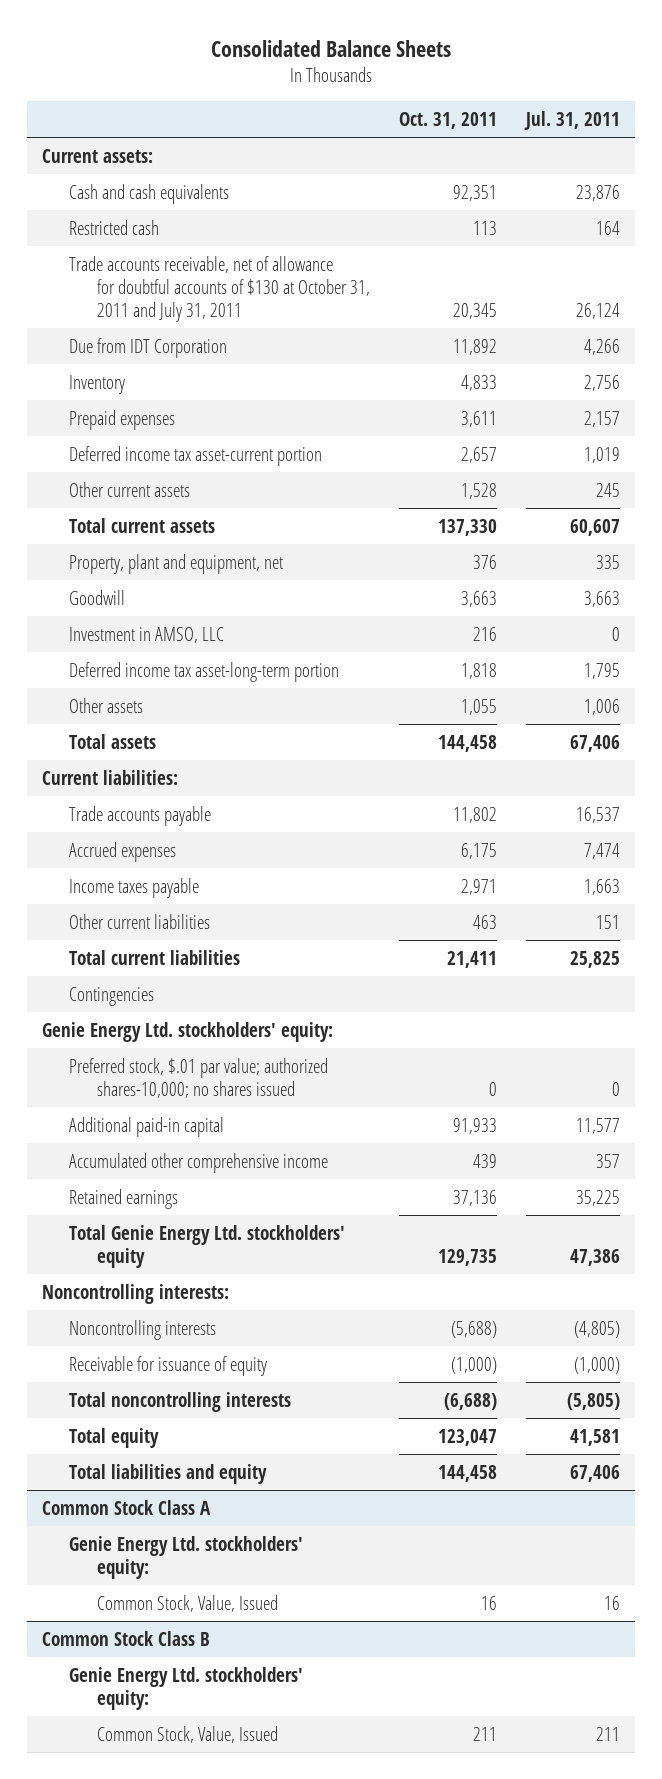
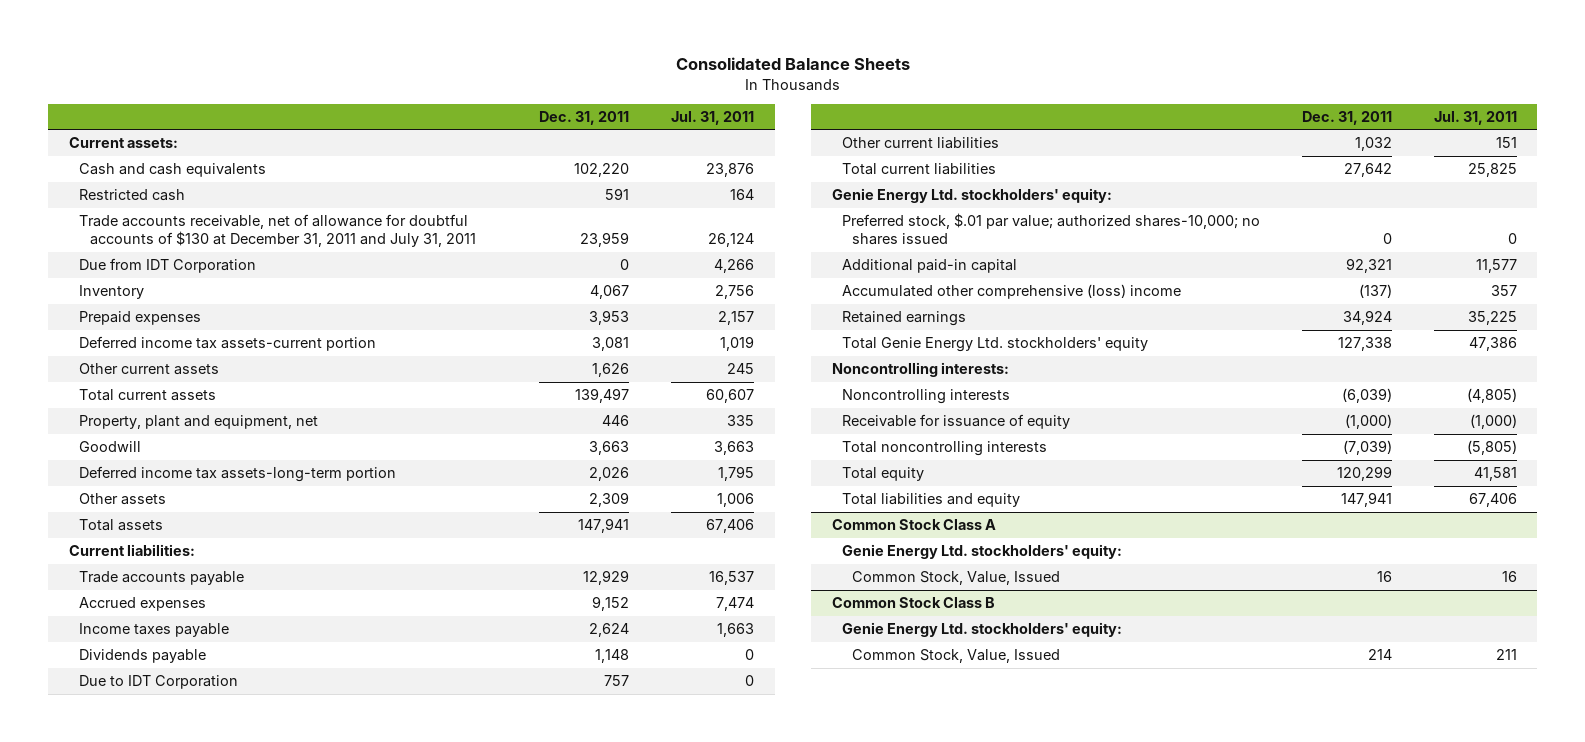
- | Oct. 31, 2011 | Jul. 31, 2011
+ | Dec. 31, 2011 | Jul. 31, 2011
- Trade accounts receivable, net of allowance for doubtful accounts of $130 at October 31, 2011 and July 31, 2011 | 20,345 | 26,124
+ Trade accounts receivable, net of allowance for doubtful accounts of $130 at December 31, 2011 and July 31, 2011 | 23,959 | 26,124
- Deferred income tax asset-current portion | 2,657 | 1,019
+ Deferred income tax assets-current portion | 3,081 | 1,019
- Investment in AMSO, LLC | 216 | 0
- Deferred income tax asset-long-term portion | 1,818 | 1,795
+ Deferred income tax assets-long-term portion | 2,026 | 1,795
+ Dividends payable | 1,148 | 0
+ Due to IDT Corporation | 757 | 0
- Contingencies
- Accumulated other comprehensive income | 439 | 357
+ Accumulated other comprehensive (loss) income | (137) | 357

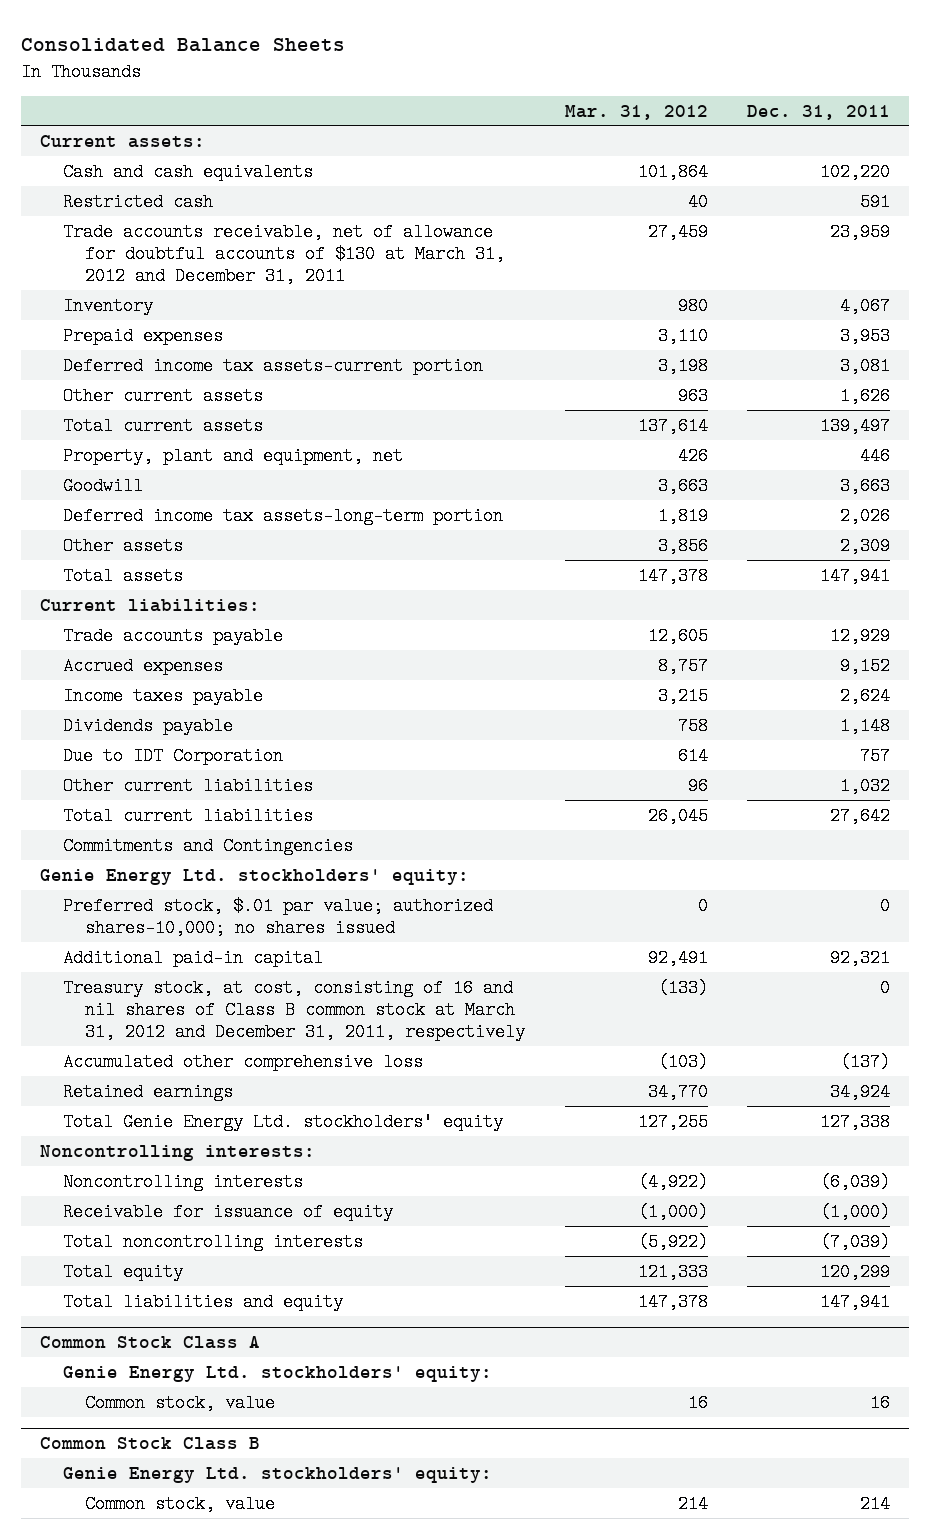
- | Dec. 31, 2011 | Jul. 31, 2011
+ | Mar. 31, 2012 | Dec. 31, 2011
- Trade accounts receivable, net of allowance for doubtful accounts of $130 at December 31, 2011 and July 31, 2011 | 23,959 | 26,124
- Due from IDT Corporation | 0 | 4,266
+ Trade accounts receivable, net of allowance for doubtful accounts of $130 at March 31, 2012 and December 31, 2011 | 27,459 | 23,959
+ Commitments and Contingencies
- Accumulated other comprehensive (loss) income | (137) | 357
+ Treasury stock, at cost, consisting of 16 and nil shares of Class B common stock at March 31, 2012 and December 31, 2011, respectively | (133) | 0
+ Accumulated other comprehensive loss | (103) | (137)
@ Common Stock Class A
- Common Stock, Value, Issued | 16 | 16
+ Common stock, value | 16 | 16
@ Common Stock Class B
- Common Stock, Value, Issued | 214 | 211
+ Common stock, value | 214 | 214

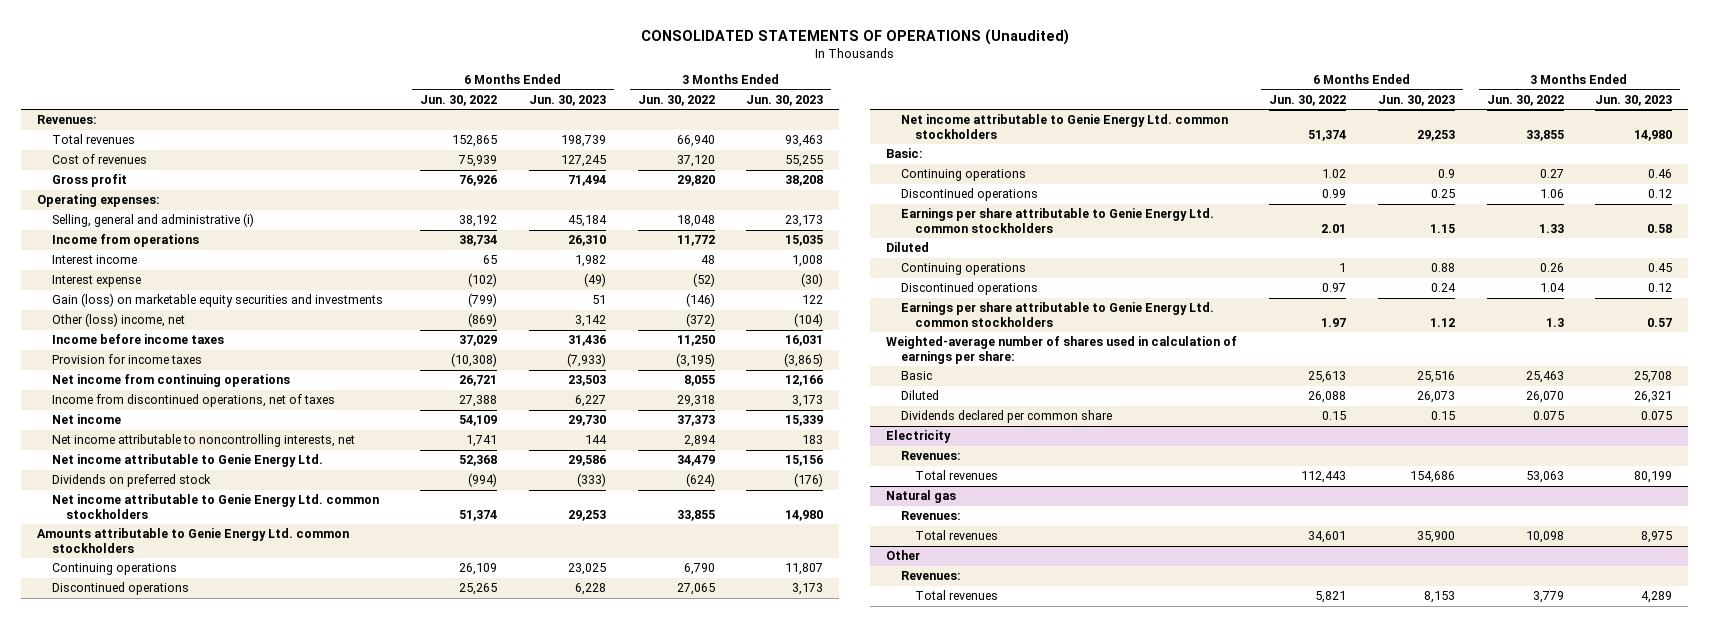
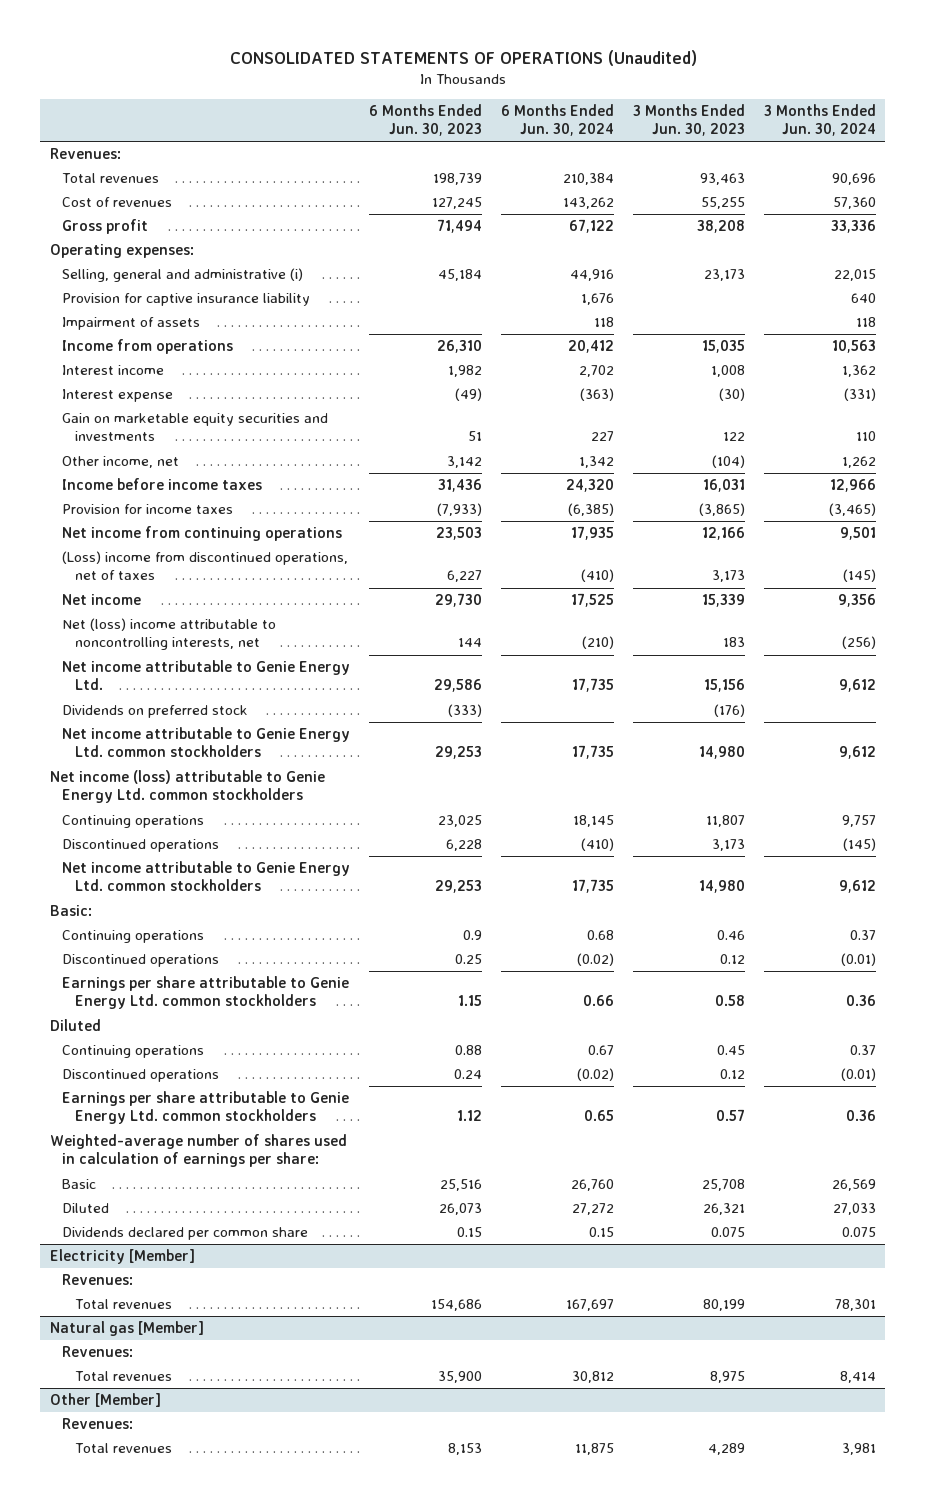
- | 6 Months Ended Jun. 30, 2022 | 6 Months Ended Jun. 30, 2023 | 3 Months Ended Jun. 30, 2022 | 3 Months Ended Jun. 30, 2023
+ | 6 Months Ended Jun. 30, 2023 | 6 Months Ended Jun. 30, 2024 | 3 Months Ended Jun. 30, 2023 | 3 Months Ended Jun. 30, 2024
+ Provision for captive insurance liability | | 1,676 | | 640
+ Impairment of assets | | 118 | | 118
- Gain (loss) on marketable equity securities and investments | (799) | 51 | (146) | 122
- Other (loss) income, net | (869) | 3,142 | (372) | (104)
+ Gain on marketable equity securities and investments | 51 | 227 | 122 | 110
+ Other income, net | 3,142 | 1,342 | (104) | 1,262
- Income from discontinued operations, net of taxes | 27,388 | 6,227 | 29,318 | 3,173
+ (Loss) income from discontinued operations, net of taxes | 6,227 | (410) | 3,173 | (145)
- Net income attributable to noncontrolling interests, net | 1,741 | 144 | 2,894 | 183
+ Net (loss) income attributable to noncontrolling interests, net | 144 | (210) | 183 | (256)
- Amounts attributable to Genie Energy Ltd. common stockholders
+ Net income (loss) attributable to Genie Energy Ltd. common stockholders
- Electricity
+ Electricity [Member]
- Natural gas
+ Natural gas [Member]
- Other
+ Other [Member]

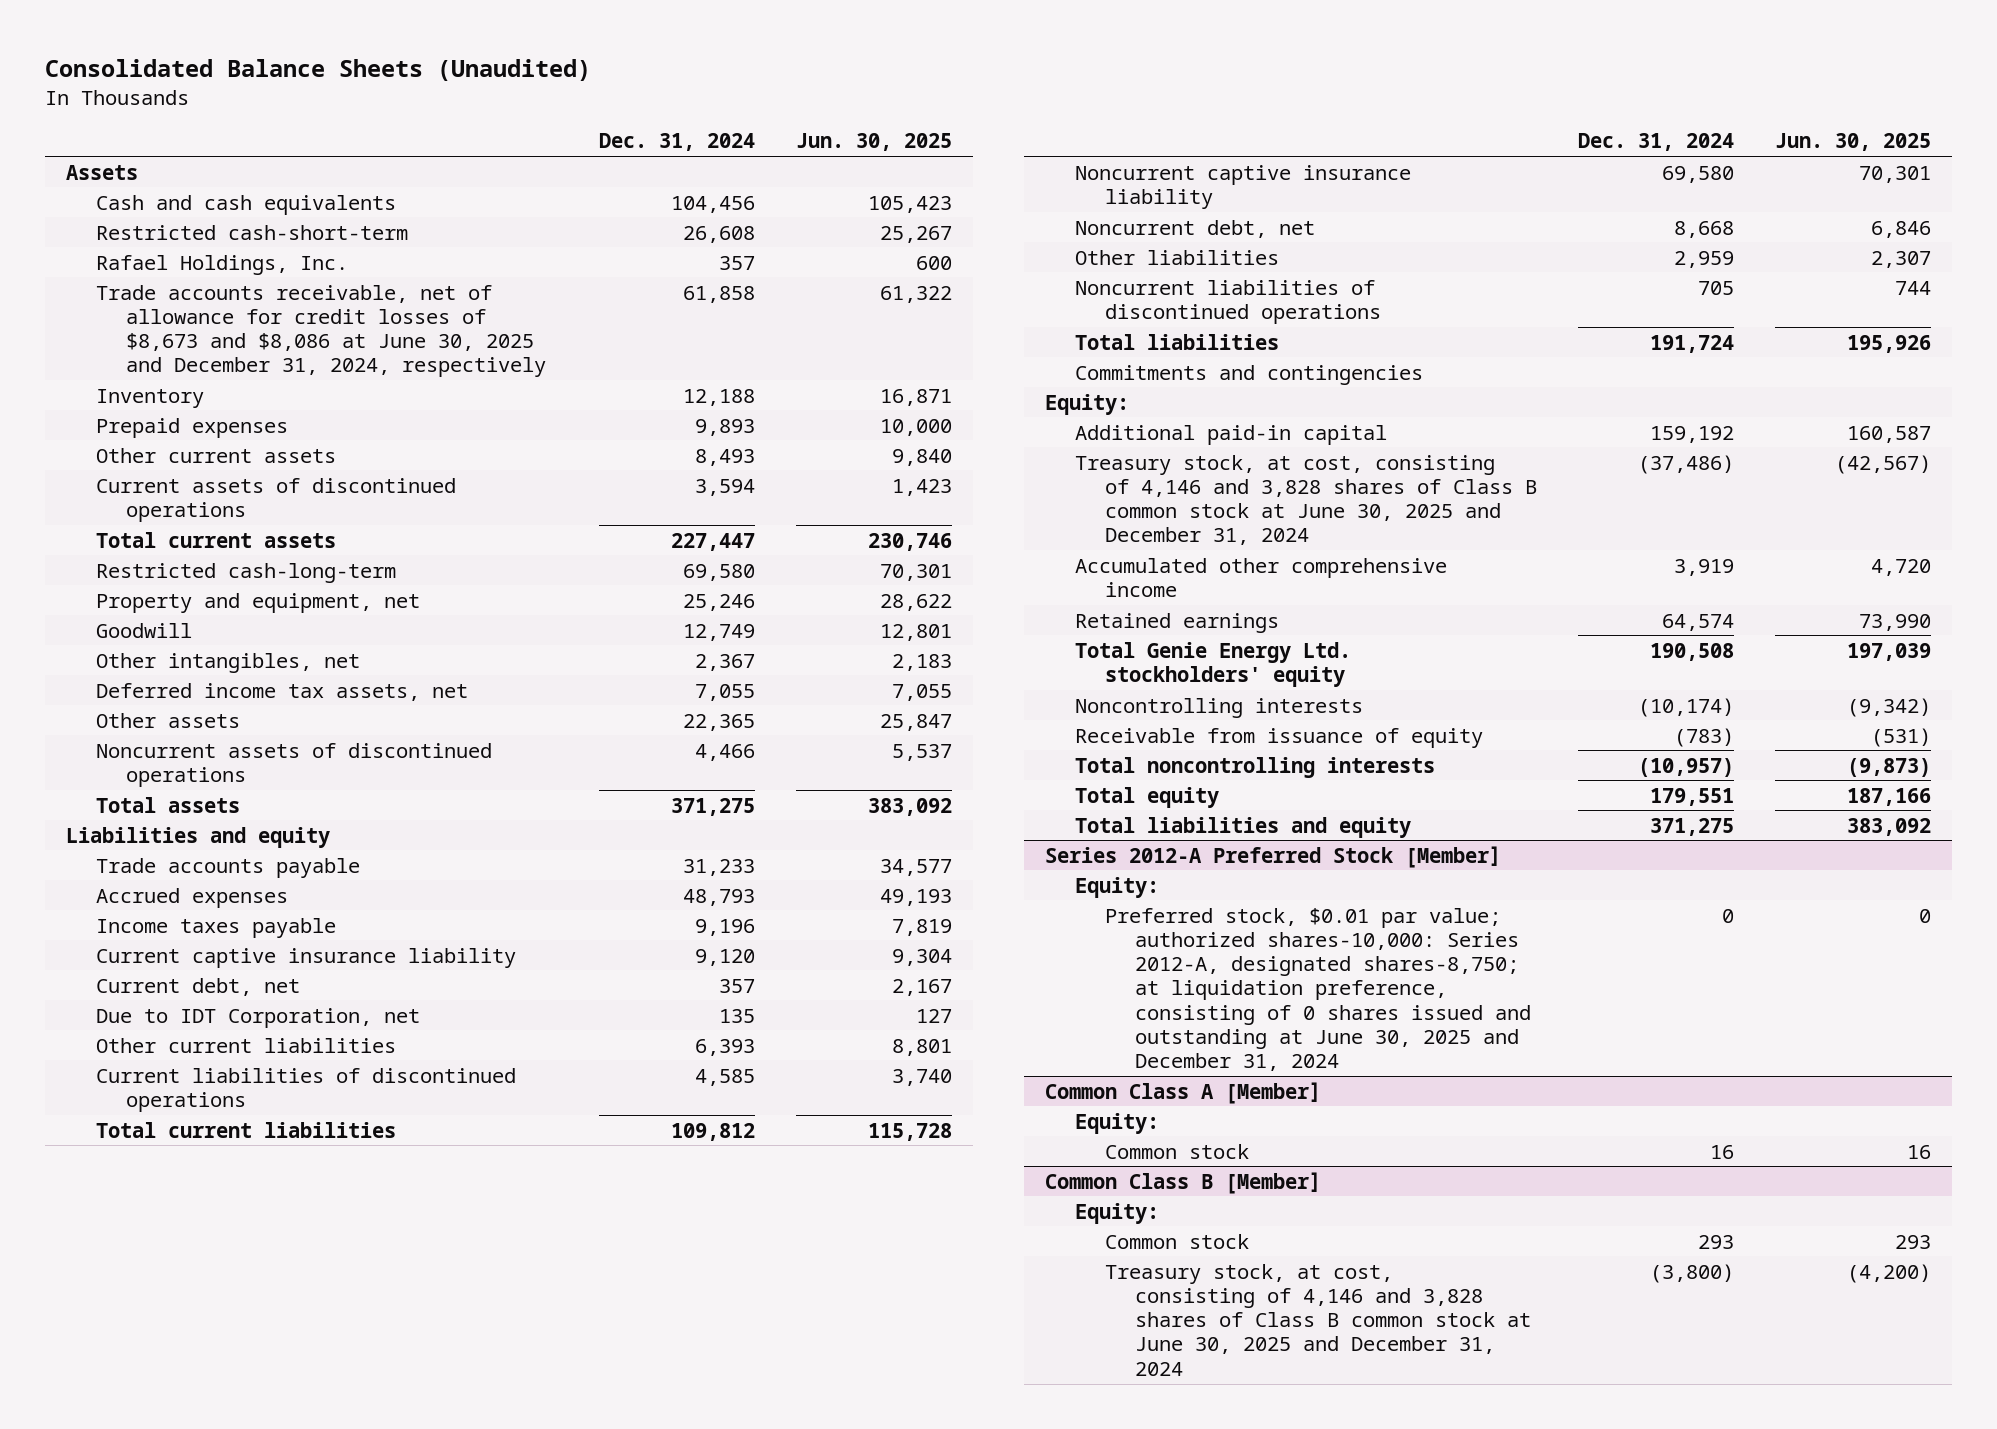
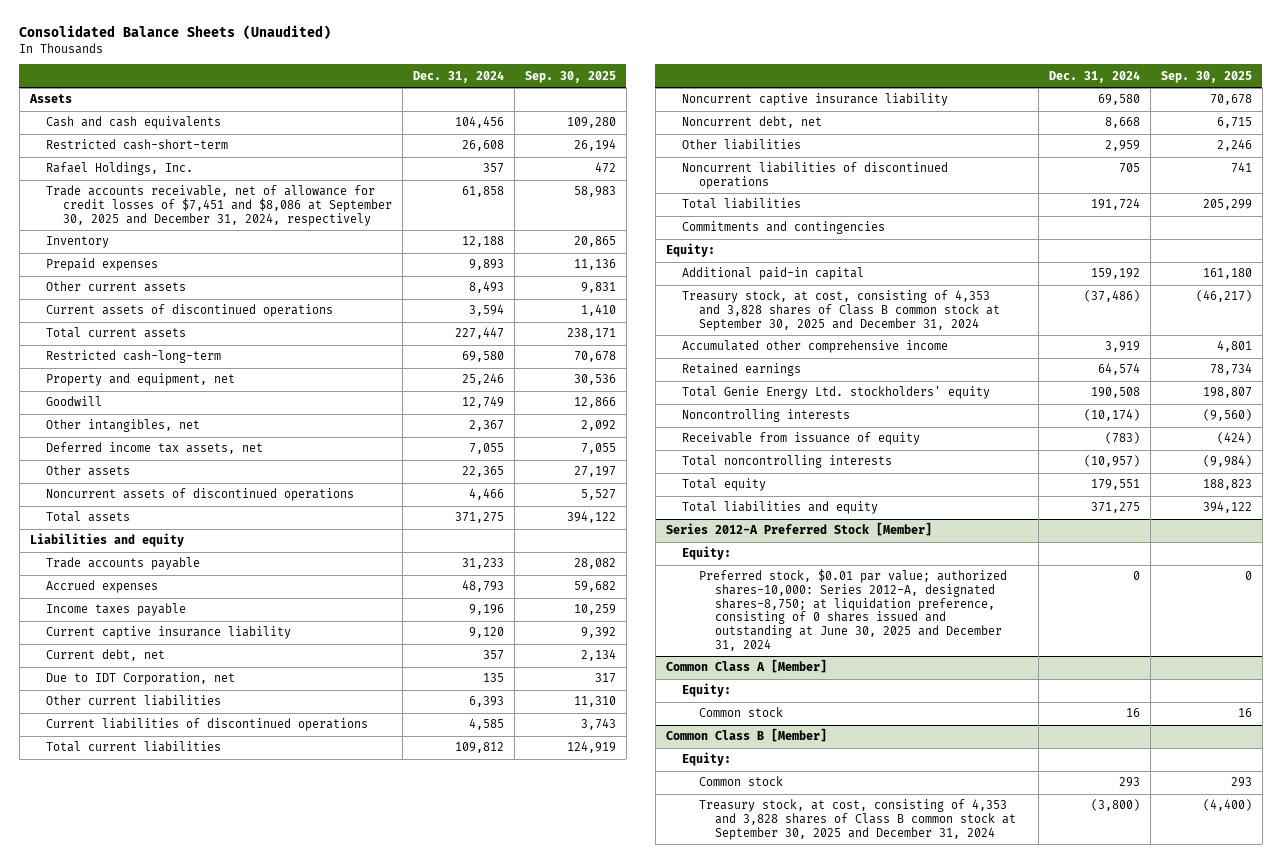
- | Dec. 31, 2024 | Jun. 30, 2025
+ | Dec. 31, 2024 | Sep. 30, 2025
- Trade accounts receivable, net of allowance for credit losses of $8,673 and $8,086 at June 30, 2025 and December 31, 2024, respectively | 61,858 | 61,322
+ Trade accounts receivable, net of allowance for credit losses of $7,451 and $8,086 at September 30, 2025 and December 31, 2024, respectively | 61,858 | 58,983
- Treasury stock, at cost, consisting of 4,146 and 3,828 shares of Class B common stock at June 30, 2025 and December 31, 2024 | (37,486) | (42,567)
+ Treasury stock, at cost, consisting of 4,353 and 3,828 shares of Class B common stock at September 30, 2025 and December 31, 2024 | (37,486) | (46,217)
@ Common Class B [Member]
- Treasury stock, at cost, consisting of 4,146 and 3,828 shares of Class B common stock at June 30, 2025 and December 31, 2024 | (3,800) | (4,200)
+ Treasury stock, at cost, consisting of 4,353 and 3,828 shares of Class B common stock at September 30, 2025 and December 31, 2024 | (3,800) | (4,400)

